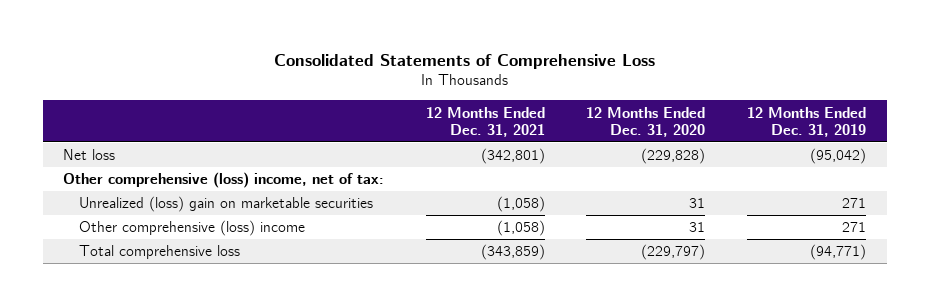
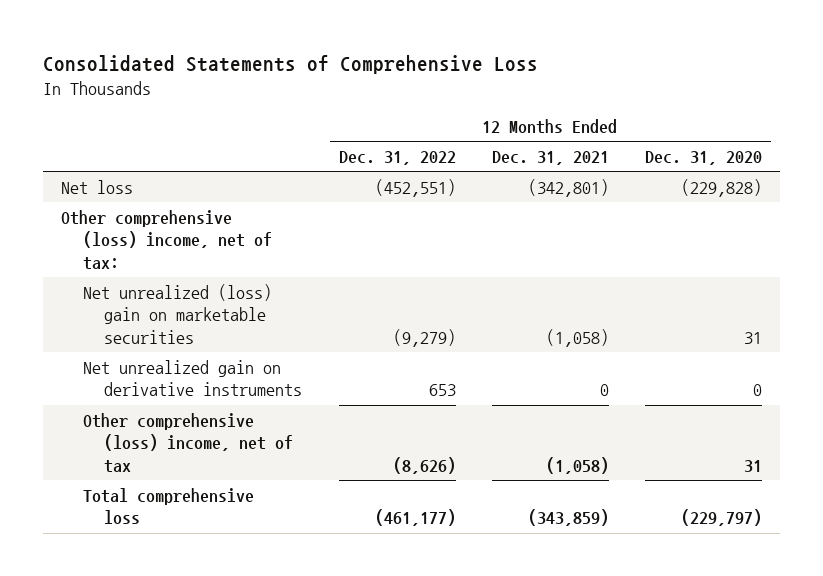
- | 12 Months Ended Dec. 31, 2021 | 12 Months Ended Dec. 31, 2020 | 12 Months Ended Dec. 31, 2019
+ | 12 Months Ended Dec. 31, 2022 | 12 Months Ended Dec. 31, 2021 | 12 Months Ended Dec. 31, 2020
- Unrealized (loss) gain on marketable securities | (1,058) | 31 | 271
- Other comprehensive (loss) income | (1,058) | 31 | 271
+ Net unrealized (loss) gain on marketable securities | (9,279) | (1,058) | 31
+ Net unrealized gain on derivative instruments | 653 | 0 | 0
+ Other comprehensive (loss) income, net of tax | (8,626) | (1,058) | 31

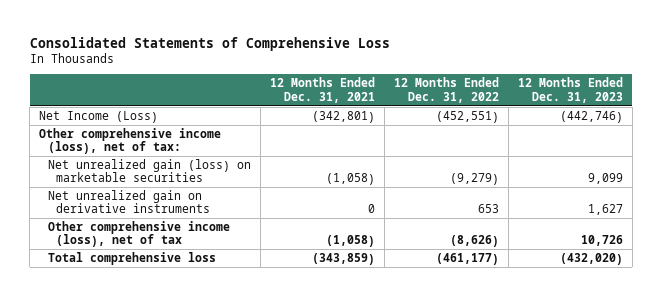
- | 12 Months Ended Dec. 31, 2022 | 12 Months Ended Dec. 31, 2021 | 12 Months Ended Dec. 31, 2020
+ | 12 Months Ended Dec. 31, 2021 | 12 Months Ended Dec. 31, 2022 | 12 Months Ended Dec. 31, 2023
- Net loss | (452,551) | (342,801) | (229,828)
- Other comprehensive (loss) income, net of tax:
- Net unrealized (loss) gain on marketable securities | (9,279) | (1,058) | 31
+ Net Income (Loss) | (342,801) | (452,551) | (442,746)
+ Other comprehensive income (loss), net of tax:
+ Net unrealized gain (loss) on marketable securities | (1,058) | (9,279) | 9,099
- Other comprehensive (loss) income, net of tax | (8,626) | (1,058) | 31
+ Other comprehensive income (loss), net of tax | (1,058) | (8,626) | 10,726

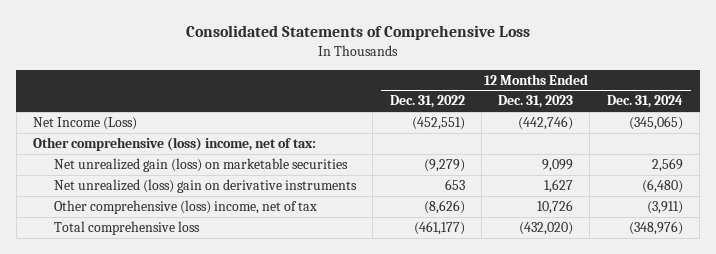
- | 12 Months Ended Dec. 31, 2021 | 12 Months Ended Dec. 31, 2022 | 12 Months Ended Dec. 31, 2023
+ | 12 Months Ended Dec. 31, 2022 | 12 Months Ended Dec. 31, 2023 | 12 Months Ended Dec. 31, 2024
- Other comprehensive income (loss), net of tax:
+ Other comprehensive (loss) income, net of tax:
- Net unrealized gain on derivative instruments | 0 | 653 | 1,627
- Other comprehensive income (loss), net of tax | (1,058) | (8,626) | 10,726
+ Net unrealized (loss) gain on derivative instruments | 653 | 1,627 | (6,480)
+ Other comprehensive (loss) income, net of tax | (8,626) | 10,726 | (3,911)

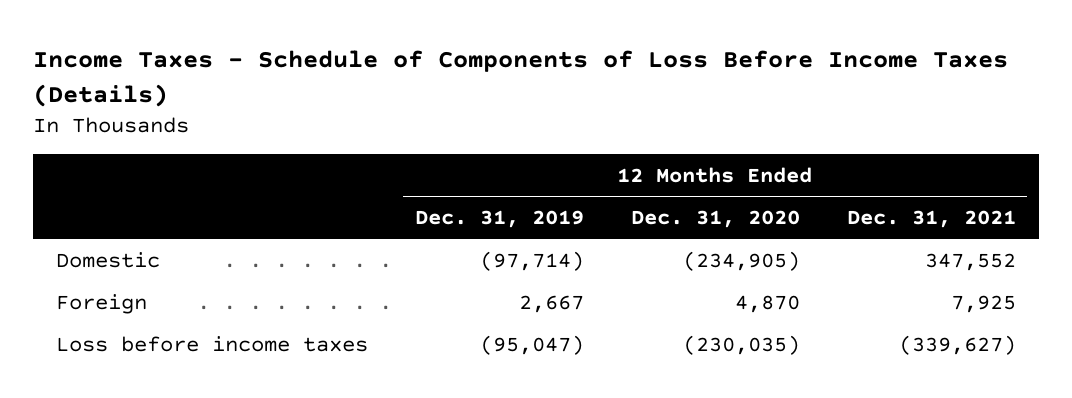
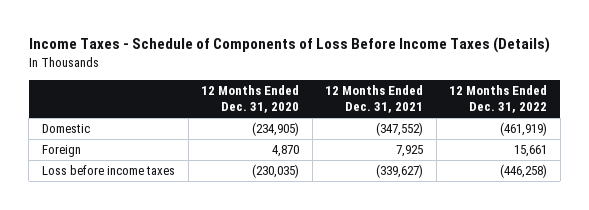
- | 12 Months Ended Dec. 31, 2019 | 12 Months Ended Dec. 31, 2020 | 12 Months Ended Dec. 31, 2021
+ | 12 Months Ended Dec. 31, 2020 | 12 Months Ended Dec. 31, 2021 | 12 Months Ended Dec. 31, 2022
- Domestic | (97,714) | (234,905) | 347,552
+ Domestic | (234,905) | (347,552) | (461,919)

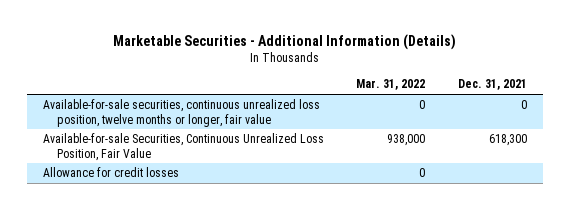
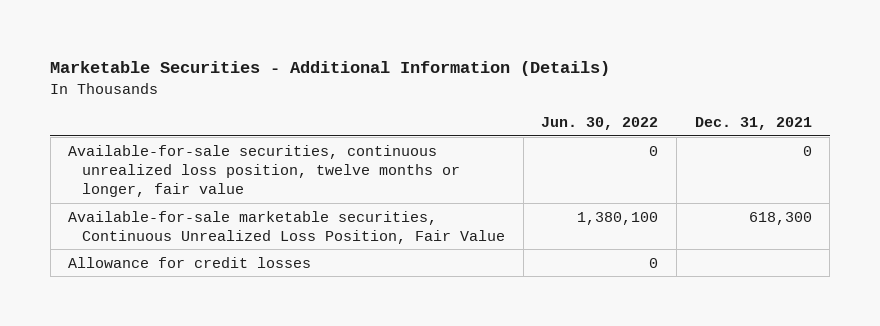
- | Mar. 31, 2022 | Dec. 31, 2021
+ | Jun. 30, 2022 | Dec. 31, 2021
- Available-for-sale Securities, Continuous Unrealized Loss Position, Fair Value | 938,000 | 618,300
+ Available-for-sale marketable securities, Continuous Unrealized Loss Position, Fair Value | 1,380,100 | 618,300

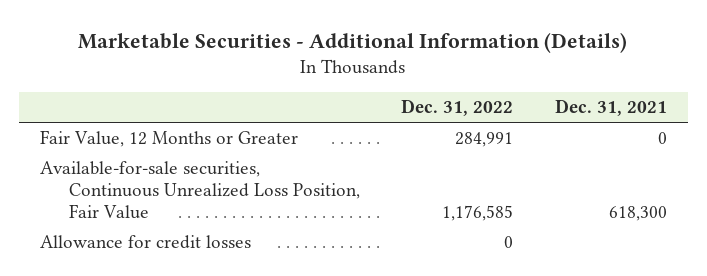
- | Jun. 30, 2022 | Dec. 31, 2021
+ | Dec. 31, 2022 | Dec. 31, 2021
- Available-for-sale securities, continuous unrealized loss position, twelve months or longer, fair value | 0 | 0
- Available-for-sale marketable securities, Continuous Unrealized Loss Position, Fair Value | 1,380,100 | 618,300
+ Fair Value, 12 Months or Greater | 284,991 | 0
+ Available-for-sale securities, Continuous Unrealized Loss Position, Fair Value | 1,176,585 | 618,300

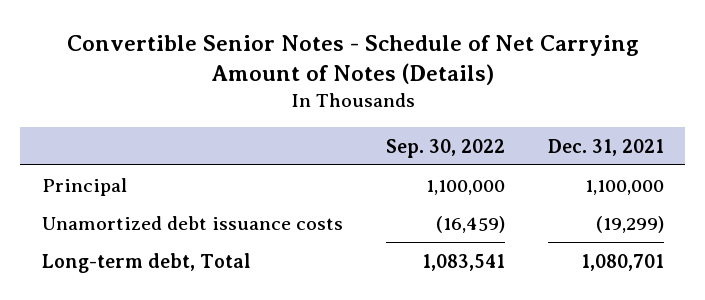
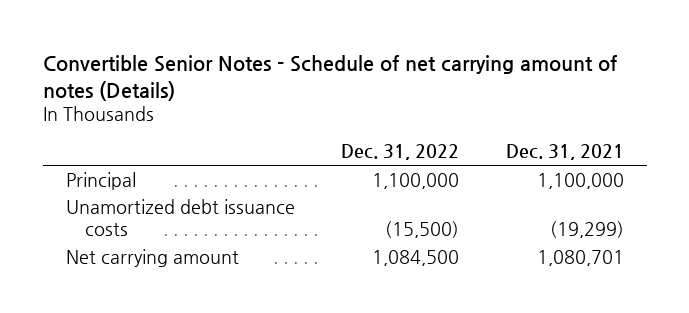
- Convertible Senior Notes - Schedule of Net Carrying Amount of Notes (Details)
+ Convertible Senior Notes - Schedule of net carrying amount of notes (Details)
- | Sep. 30, 2022 | Dec. 31, 2021
+ | Dec. 31, 2022 | Dec. 31, 2021
- Long-term debt, Total | 1,083,541 | 1,080,701
+ Net carrying amount | 1,084,500 | 1,080,701

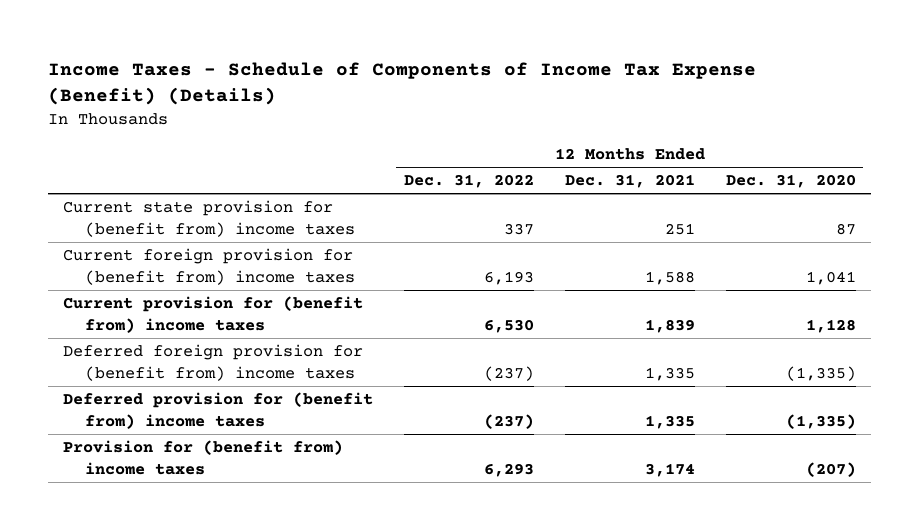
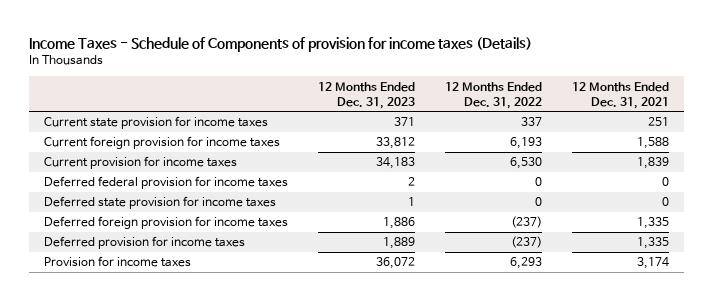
- Income Taxes - Schedule of Components of Income Tax Expense (Benefit) (Details)
+ Income Taxes - Schedule of Components of provision for income taxes (Details)
- | 12 Months Ended Dec. 31, 2022 | 12 Months Ended Dec. 31, 2021 | 12 Months Ended Dec. 31, 2020
+ | 12 Months Ended Dec. 31, 2023 | 12 Months Ended Dec. 31, 2022 | 12 Months Ended Dec. 31, 2021
- Current state provision for (benefit from) income taxes | 337 | 251 | 87
- Current foreign provision for (benefit from) income taxes | 6,193 | 1,588 | 1,041
- Current provision for (benefit from) income taxes | 6,530 | 1,839 | 1,128
- Deferred foreign provision for (benefit from) income taxes | (237) | 1,335 | (1,335)
- Deferred provision for (benefit from) income taxes | (237) | 1,335 | (1,335)
- Provision for (benefit from) income taxes | 6,293 | 3,174 | (207)
+ Current state provision for income taxes | 371 | 337 | 251
+ Current foreign provision for income taxes | 33,812 | 6,193 | 1,588
+ Current provision for income taxes | 34,183 | 6,530 | 1,839
+ Deferred federal provision for income taxes | 2 | 0 | 0
+ Deferred state provision for income taxes | 1 | 0 | 0
+ Deferred foreign provision for income taxes | 1,886 | (237) | 1,335
+ Deferred provision for income taxes | 1,889 | (237) | 1,335
+ Provision for income taxes | 36,072 | 6,293 | 3,174

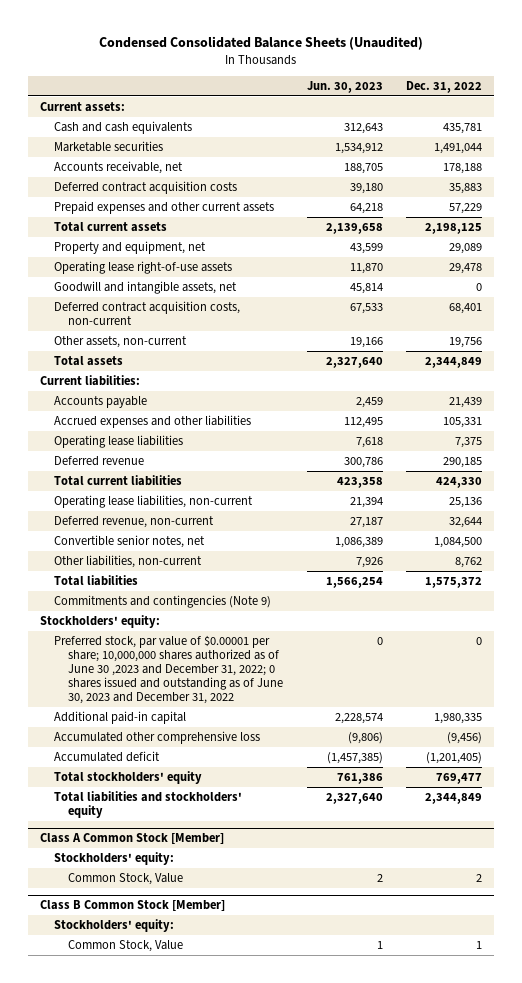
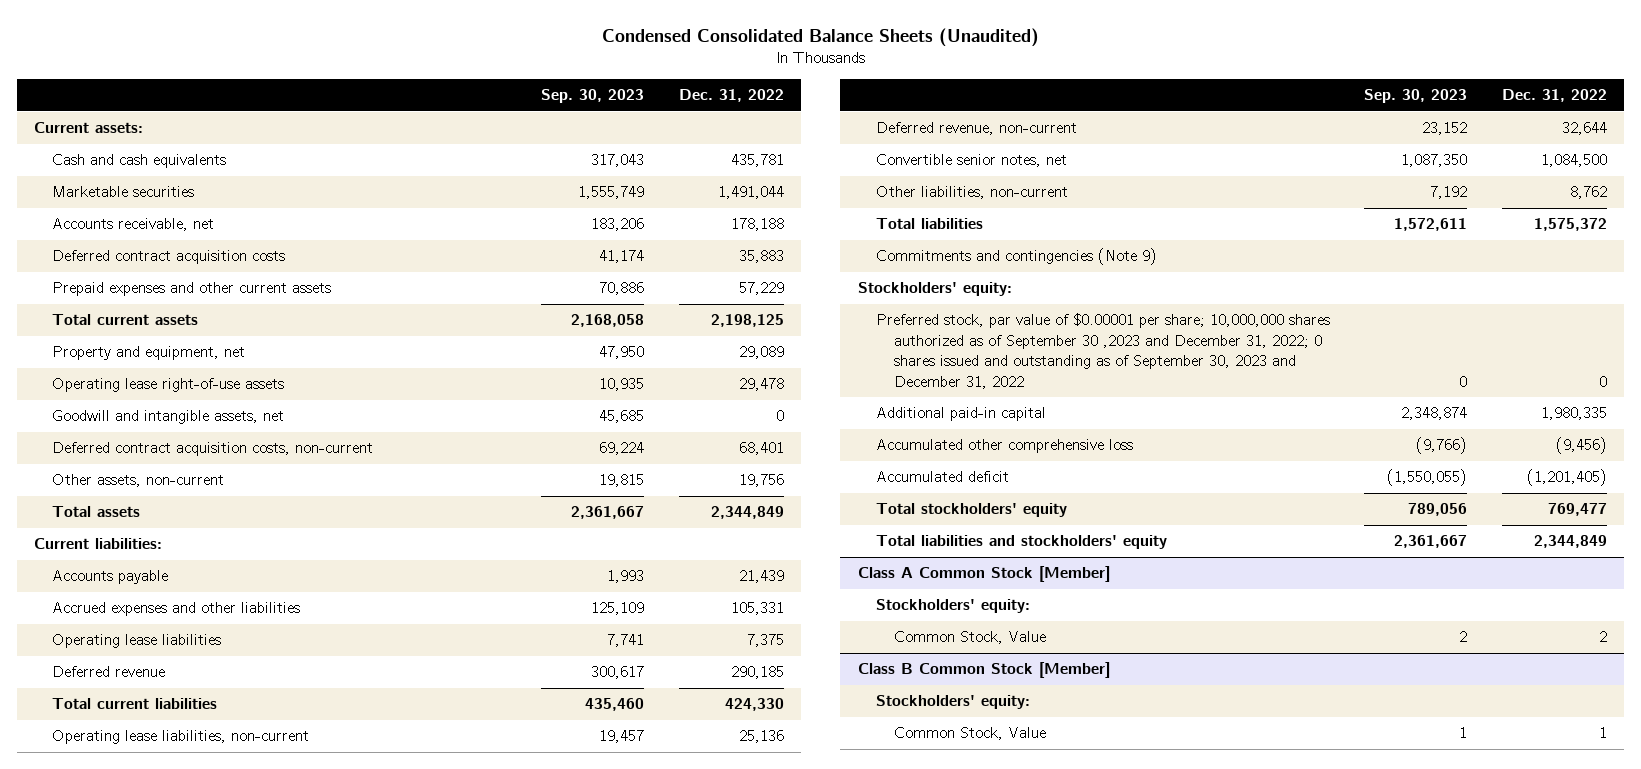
- | Jun. 30, 2023 | Dec. 31, 2022
+ | Sep. 30, 2023 | Dec. 31, 2022
- Preferred stock, par value of $0.00001 per share; 10,000,000 shares authorized as of June 30 ,2023 and December 31, 2022; 0 shares issued and outstanding as of June 30, 2023 and December 31, 2022 | 0 | 0
+ Preferred stock, par value of $0.00001 per share; 10,000,000 shares authorized as of September 30 ,2023 and December 31, 2022; 0 shares issued and outstanding as of September 30, 2023 and December 31, 2022 | 0 | 0

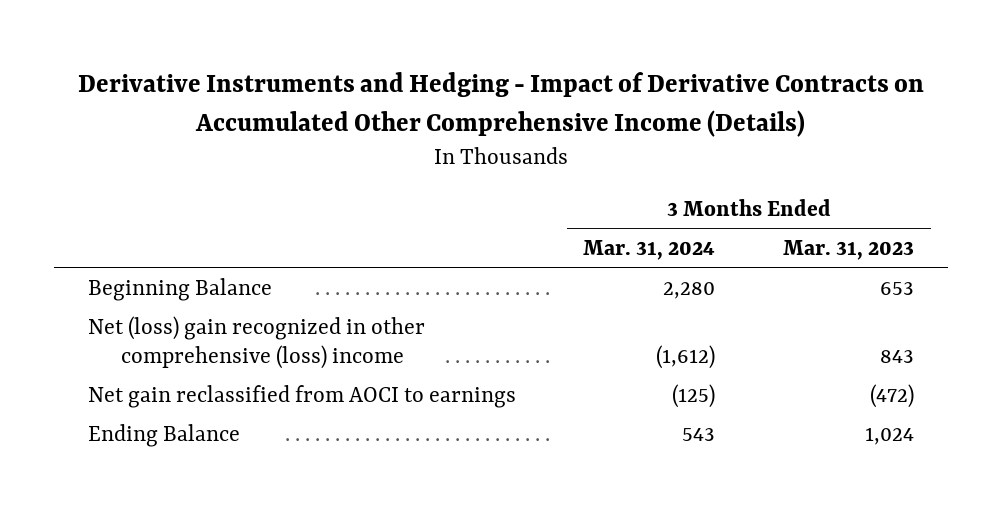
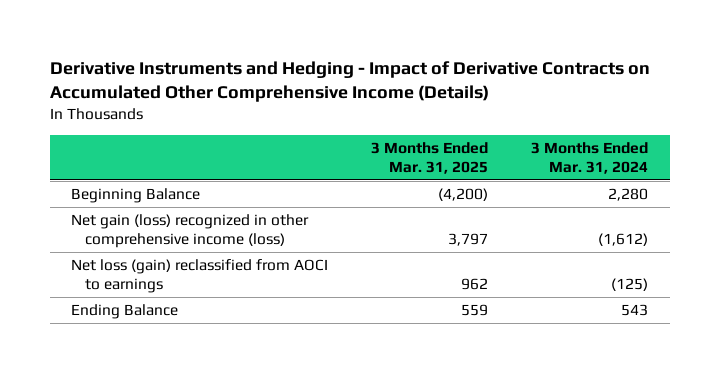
- | 3 Months Ended Mar. 31, 2024 | 3 Months Ended Mar. 31, 2023
+ | 3 Months Ended Mar. 31, 2025 | 3 Months Ended Mar. 31, 2024
- Net (loss) gain recognized in other comprehensive (loss) income | (1,612) | 843
- Net gain reclassified from AOCI to earnings | (125) | (472)
+ Net gain (loss) recognized in other comprehensive income (loss) | 3,797 | (1,612)
+ Net loss (gain) reclassified from AOCI to earnings | 962 | (125)

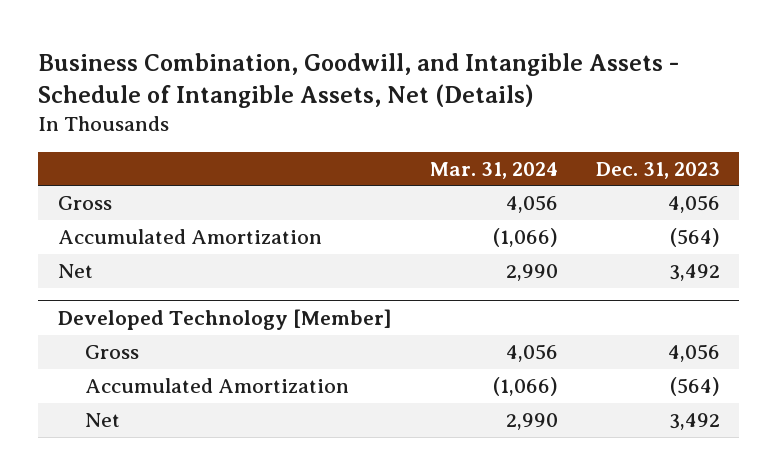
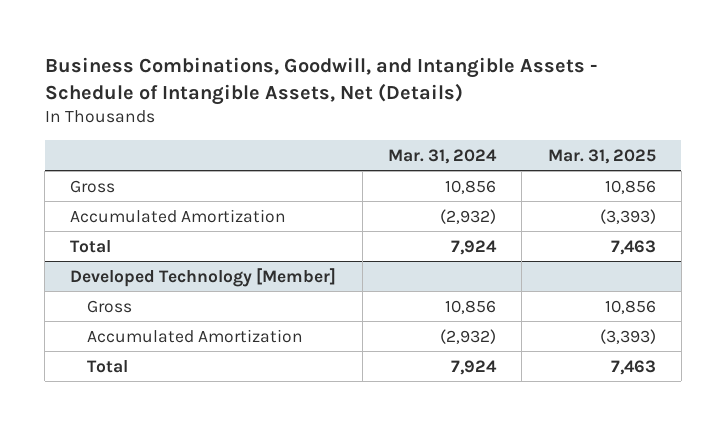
- Business Combination, Goodwill, and Intangible Assets - Schedule of Intangible Assets, Net (Details)
+ Business Combinations, Goodwill, and Intangible Assets - Schedule of Intangible Assets, Net (Details)
- | Mar. 31, 2024 | Dec. 31, 2023
+ | Mar. 31, 2024 | Mar. 31, 2025
- Gross | 4,056 | 4,056
- Accumulated Amortization | (1,066) | (564)
- Net | 2,990 | 3,492
+ Gross | 10,856 | 10,856
+ Accumulated Amortization | (2,932) | (3,393)
+ Total | 7,924 | 7,463
@ Developed Technology [Member]
- Gross | 4,056 | 4,056
- Accumulated Amortization | (1,066) | (564)
- Net | 2,990 | 3,492
+ Gross | 10,856 | 10,856
+ Accumulated Amortization | (2,932) | (3,393)
+ Total | 7,924 | 7,463

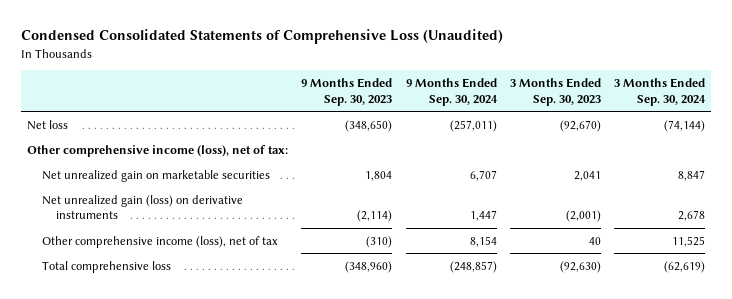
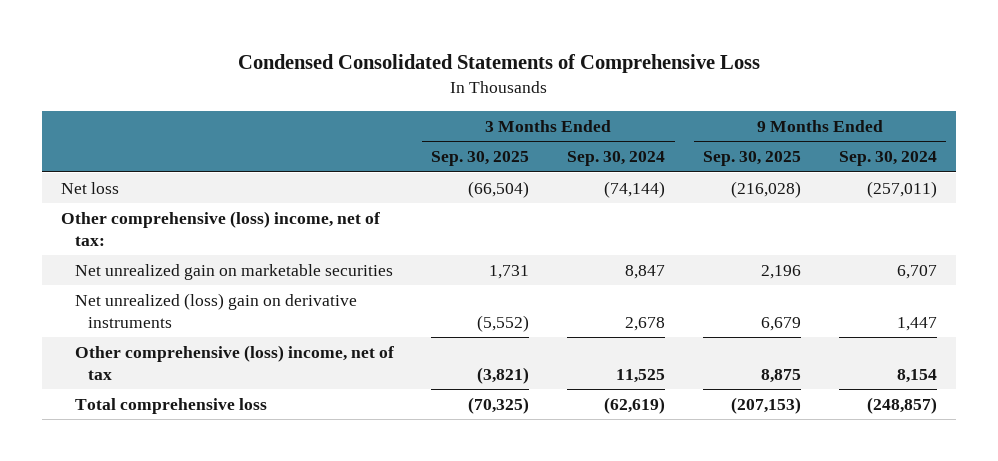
- Condensed Consolidated Statements of Comprehensive Loss (Unaudited)
+ Condensed Consolidated Statements of Comprehensive Loss
- | 9 Months Ended Sep. 30, 2023 | 9 Months Ended Sep. 30, 2024 | 3 Months Ended Sep. 30, 2023 | 3 Months Ended Sep. 30, 2024
+ | 3 Months Ended Sep. 30, 2025 | 3 Months Ended Sep. 30, 2024 | 9 Months Ended Sep. 30, 2025 | 9 Months Ended Sep. 30, 2024
- Other comprehensive income (loss), net of tax:
+ Other comprehensive (loss) income, net of tax:
- Net unrealized gain (loss) on derivative instruments | (2,114) | 1,447 | (2,001) | 2,678
- Other comprehensive income (loss), net of tax | (310) | 8,154 | 40 | 11,525
+ Net unrealized (loss) gain on derivative instruments | (5,552) | 2,678 | 6,679 | 1,447
+ Other comprehensive (loss) income, net of tax | (3,821) | 11,525 | 8,875 | 8,154

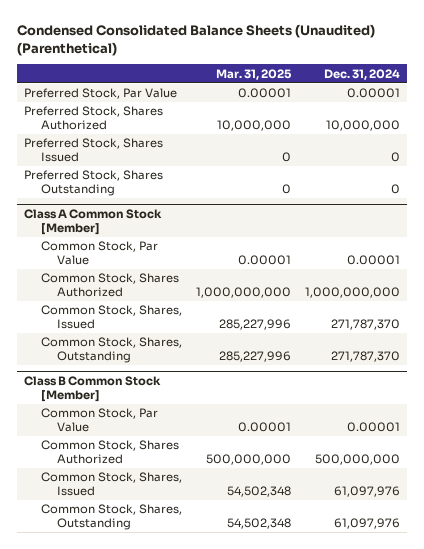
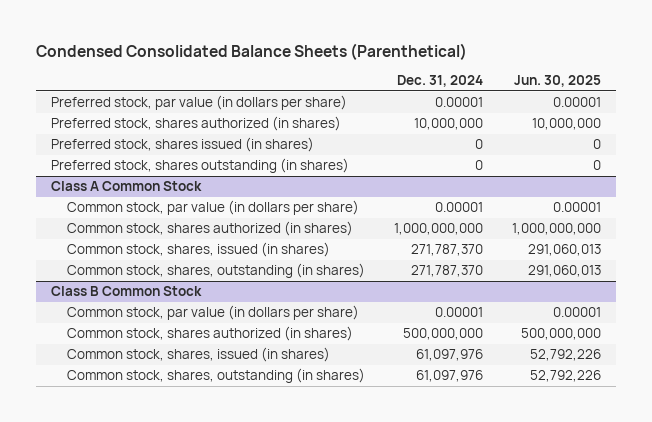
- Condensed Consolidated Balance Sheets (Unaudited) (Parenthetical)
+ Condensed Consolidated Balance Sheets (Parenthetical)
- | Mar. 31, 2025 | Dec. 31, 2024
+ | Dec. 31, 2024 | Jun. 30, 2025
- Preferred Stock, Par Value | 0.00001 | 0.00001
- Preferred Stock, Shares Authorized | 10,000,000 | 10,000,000
- Preferred Stock, Shares Issued | 0 | 0
- Preferred Stock, Shares Outstanding | 0 | 0
- Class A Common Stock [Member]
- Common Stock, Par Value | 0.00001 | 0.00001
- Common Stock, Shares Authorized | 1,000,000,000 | 1,000,000,000
- Common Stock, Shares, Issued | 285,227,996 | 271,787,370
- Common Stock, Shares, Outstanding | 285,227,996 | 271,787,370
- Class B Common Stock [Member]
- Common Stock, Par Value | 0.00001 | 0.00001
- Common Stock, Shares Authorized | 500,000,000 | 500,000,000
- Common Stock, Shares, Issued | 54,502,348 | 61,097,976
- Common Stock, Shares, Outstanding | 54,502,348 | 61,097,976
+ Preferred stock, par value (in dollars per share) | 0.00001 | 0.00001
+ Preferred stock, shares authorized (in shares) | 10,000,000 | 10,000,000
+ Preferred stock, shares issued (in shares) | 0 | 0
+ Preferred stock, shares outstanding (in shares) | 0 | 0
+ Class A Common Stock
+ Common stock, par value (in dollars per share) | 0.00001 | 0.00001
+ Common stock, shares authorized (in shares) | 1,000,000,000 | 1,000,000,000
+ Common stock, shares, issued (in shares) | 271,787,370 | 291,060,013
+ Common stock, shares, outstanding (in shares) | 271,787,370 | 291,060,013
+ Class B Common Stock
+ Common stock, par value (in dollars per share) | 0.00001 | 0.00001
+ Common stock, shares authorized (in shares) | 500,000,000 | 500,000,000
+ Common stock, shares, issued (in shares) | 61,097,976 | 52,792,226
+ Common stock, shares, outstanding (in shares) | 61,097,976 | 52,792,226

